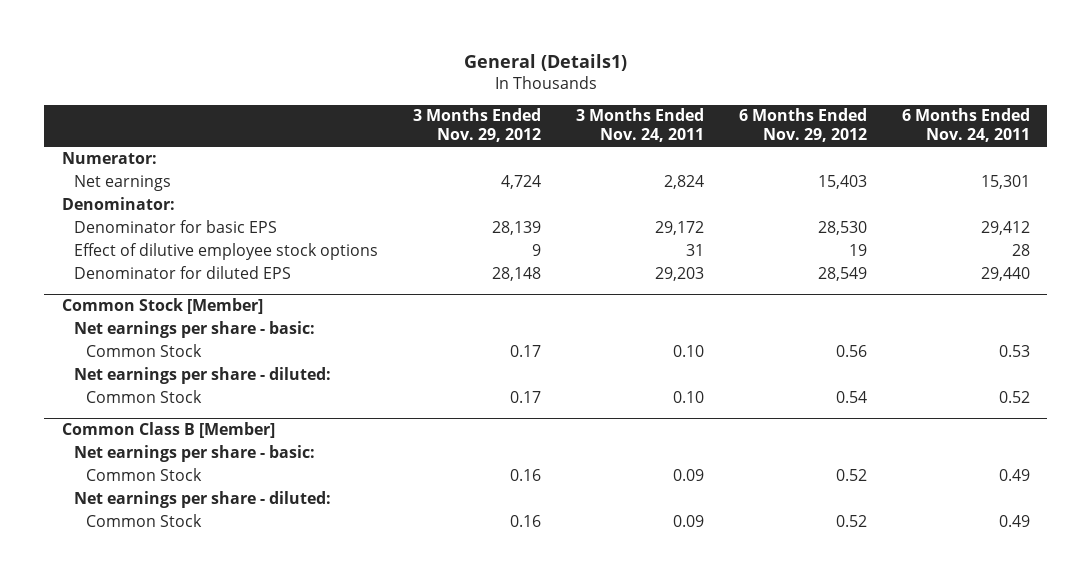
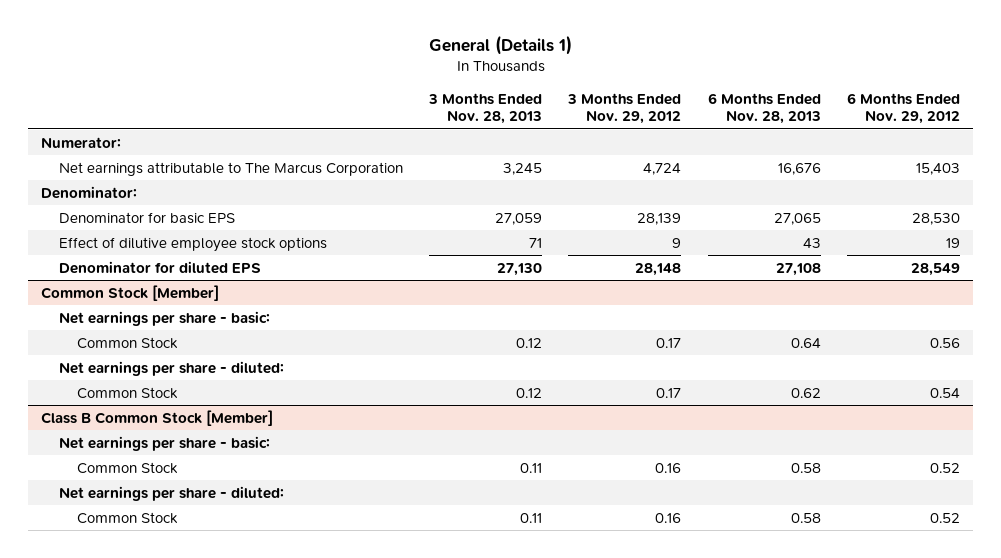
- General (Details1)
+ General (Details 1)
- | 3 Months Ended Nov. 29, 2012 | 3 Months Ended Nov. 24, 2011 | 6 Months Ended Nov. 29, 2012 | 6 Months Ended Nov. 24, 2011
+ | 3 Months Ended Nov. 28, 2013 | 3 Months Ended Nov. 29, 2012 | 6 Months Ended Nov. 28, 2013 | 6 Months Ended Nov. 29, 2012
- Net earnings | 4,724 | 2,824 | 15,403 | 15,301
+ Net earnings attributable to The Marcus Corporation | 3,245 | 4,724 | 16,676 | 15,403
- Common Class B [Member]
+ Class B Common Stock [Member]

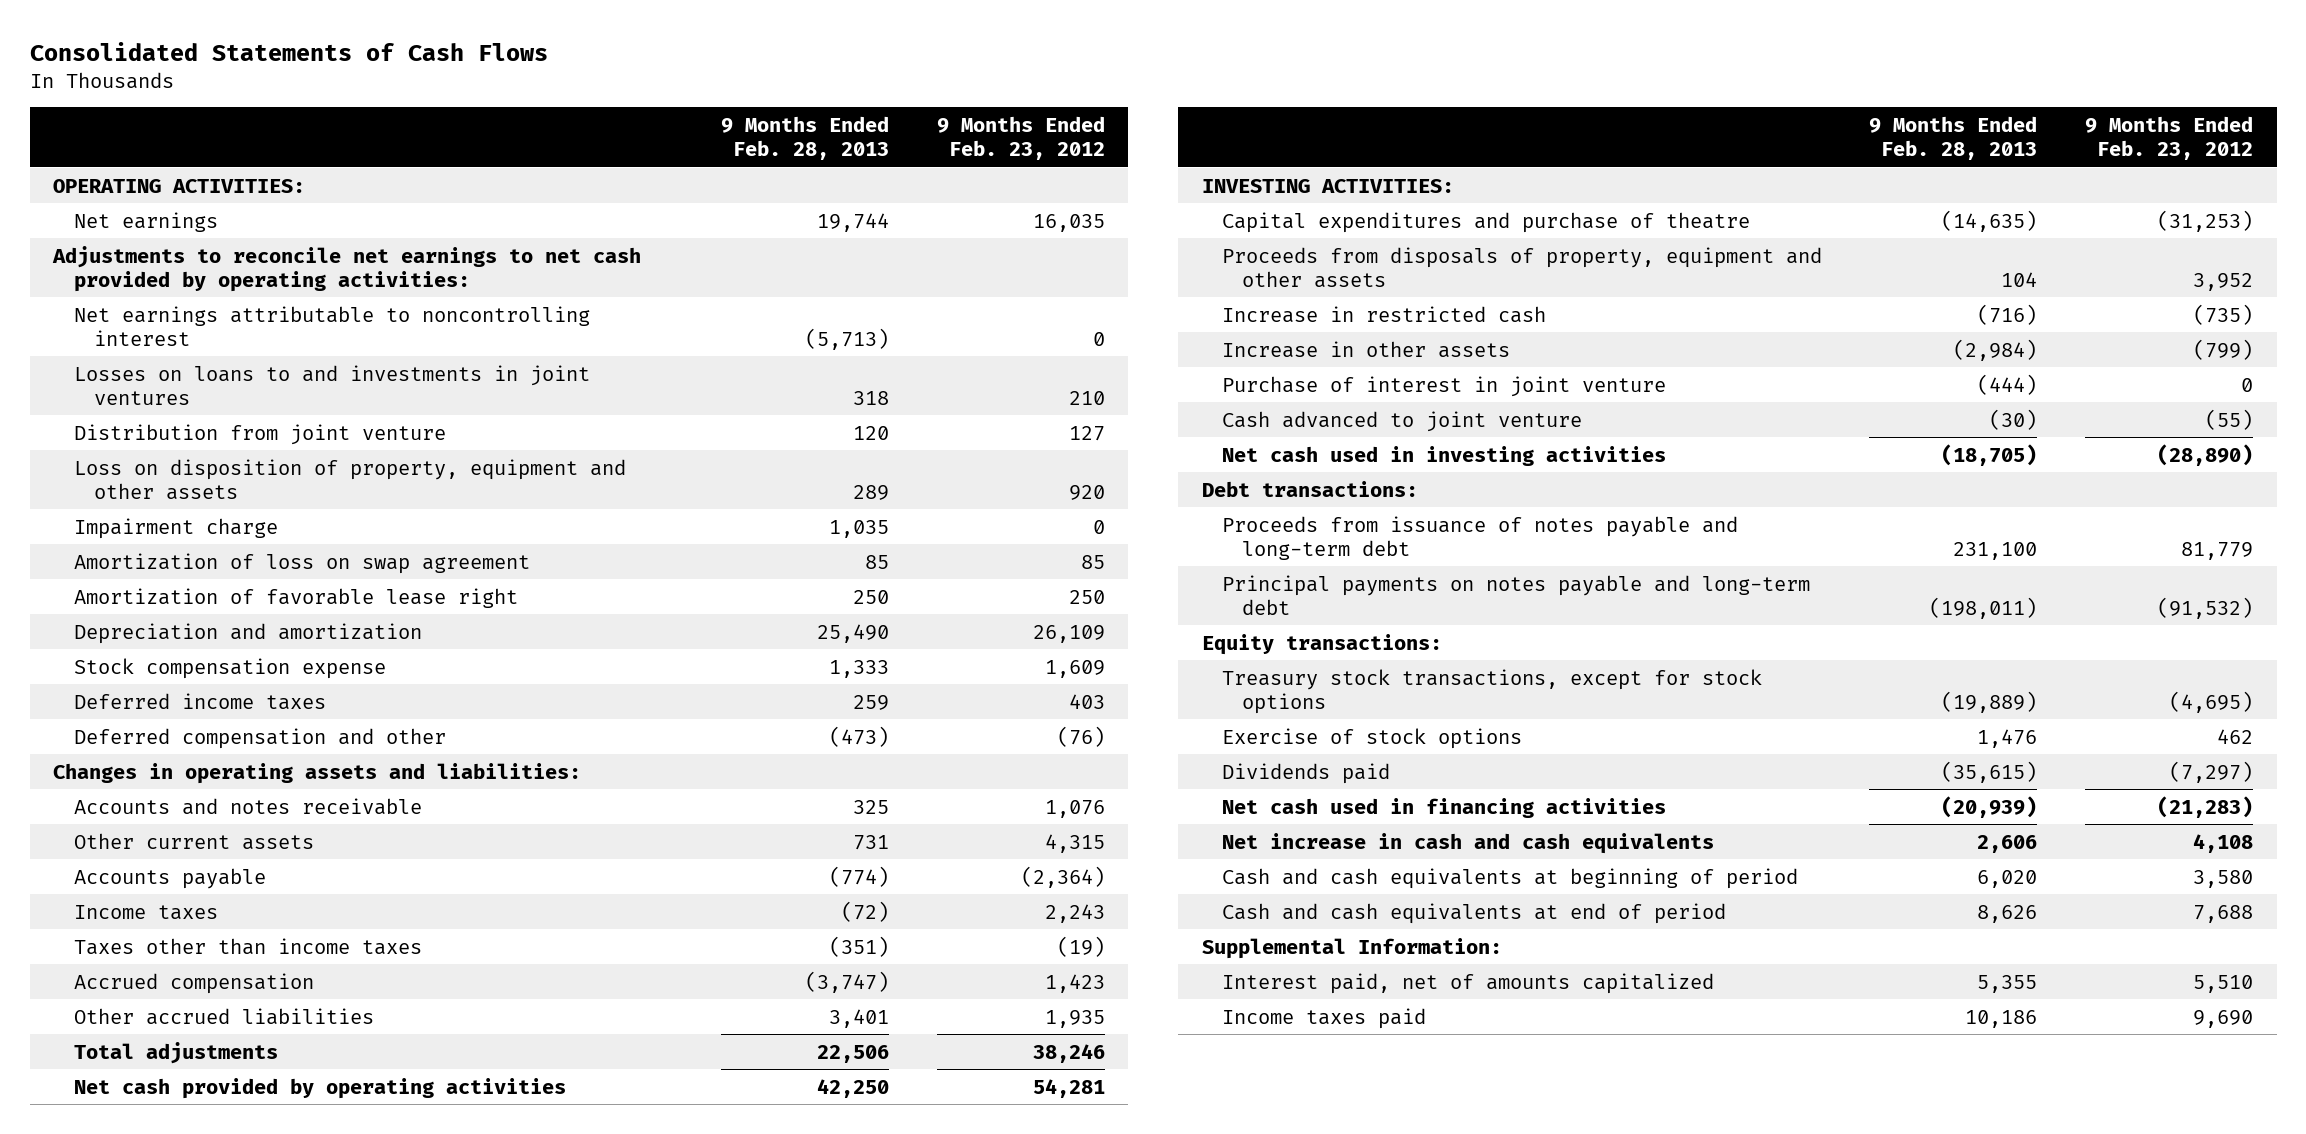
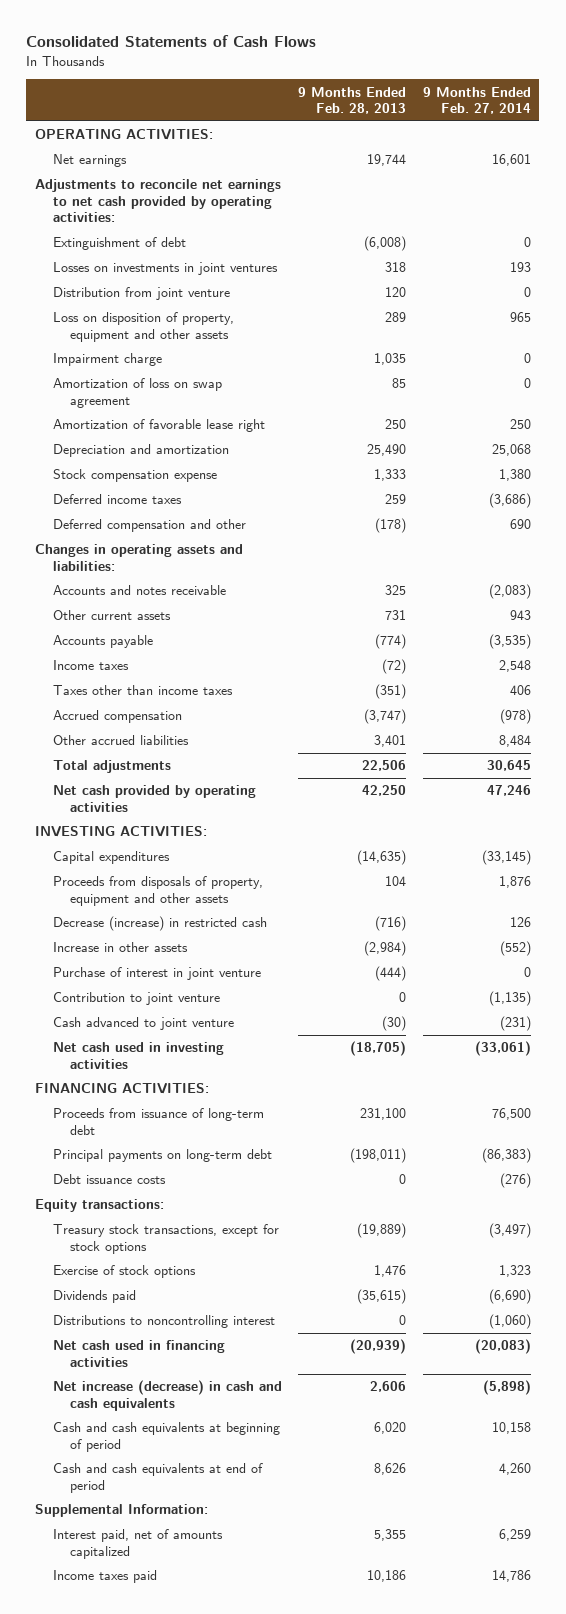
- | 9 Months Ended Feb. 28, 2013 | 9 Months Ended Feb. 23, 2012
+ | 9 Months Ended Feb. 28, 2013 | 9 Months Ended Feb. 27, 2014
- Net earnings attributable to noncontrolling interest | (5,713) | 0
- Losses on loans to and investments in joint ventures | 318 | 210
+ Extinguishment of debt | (6,008) | 0
+ Losses on investments in joint ventures | 318 | 193
- Deferred compensation and other | (473) | (76)
+ Deferred compensation and other | (178) | 690
- Capital expenditures and purchase of theatre | (14,635) | (31,253)
+ Capital expenditures | (14,635) | (33,145)
- Increase in restricted cash | (716) | (735)
+ Decrease (increase) in restricted cash | (716) | 126
+ Contribution to joint venture | 0 | (1,135)
- Debt transactions:
- Proceeds from issuance of notes payable and long-term debt | 231,100 | 81,779
- Principal payments on notes payable and long-term debt | (198,011) | (91,532)
+ FINANCING ACTIVITIES:
+ Proceeds from issuance of long-term debt | 231,100 | 76,500
+ Principal payments on long-term debt | (198,011) | (86,383)
+ Debt issuance costs | 0 | (276)
+ Distributions to noncontrolling interest | 0 | (1,060)
- Net increase in cash and cash equivalents | 2,606 | 4,108
+ Net increase (decrease) in cash and cash equivalents | 2,606 | (5,898)

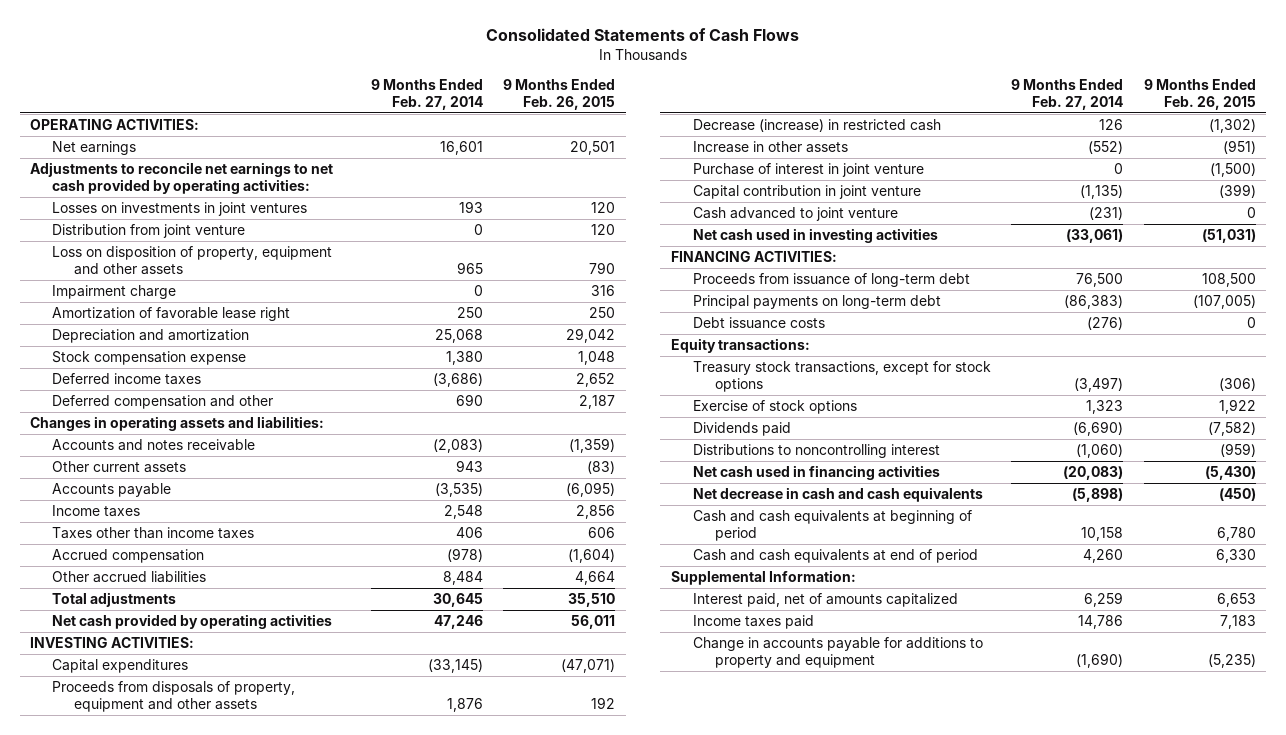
- | 9 Months Ended Feb. 28, 2013 | 9 Months Ended Feb. 27, 2014
+ | 9 Months Ended Feb. 27, 2014 | 9 Months Ended Feb. 26, 2015
- Extinguishment of debt | (6,008) | 0
- Amortization of loss on swap agreement | 85 | 0
- Contribution to joint venture | 0 | (1,135)
+ Capital contribution in joint venture | (1,135) | (399)
- Net increase (decrease) in cash and cash equivalents | 2,606 | (5,898)
+ Net decrease in cash and cash equivalents | (5,898) | (450)
+ Change in accounts payable for additions to property and equipment | (1,690) | (5,235)

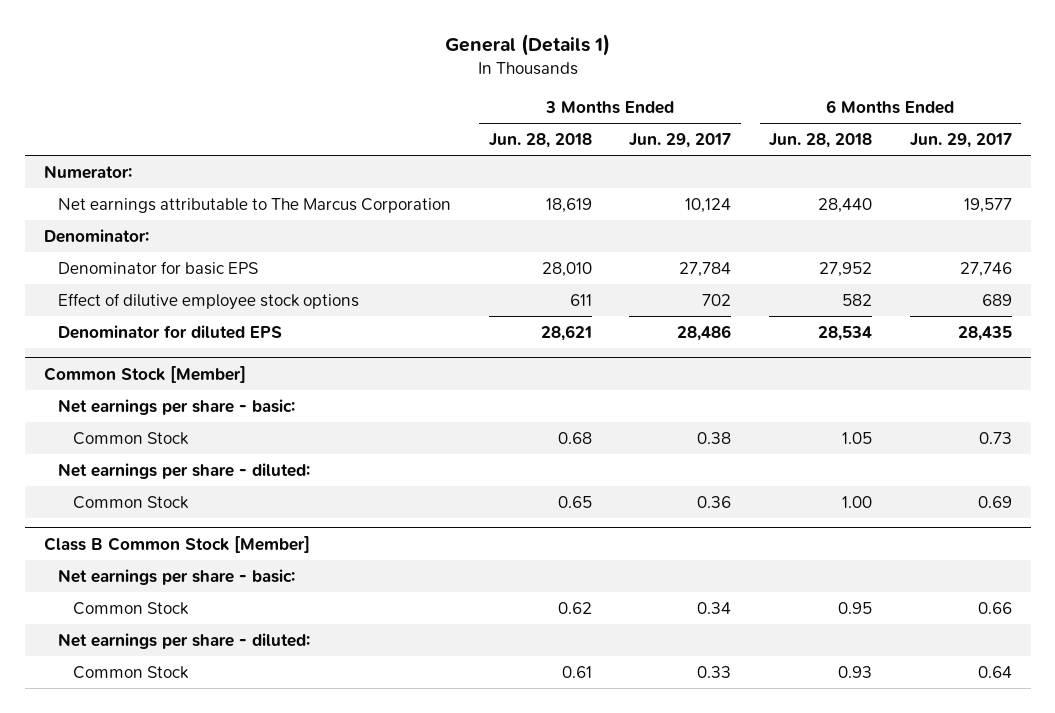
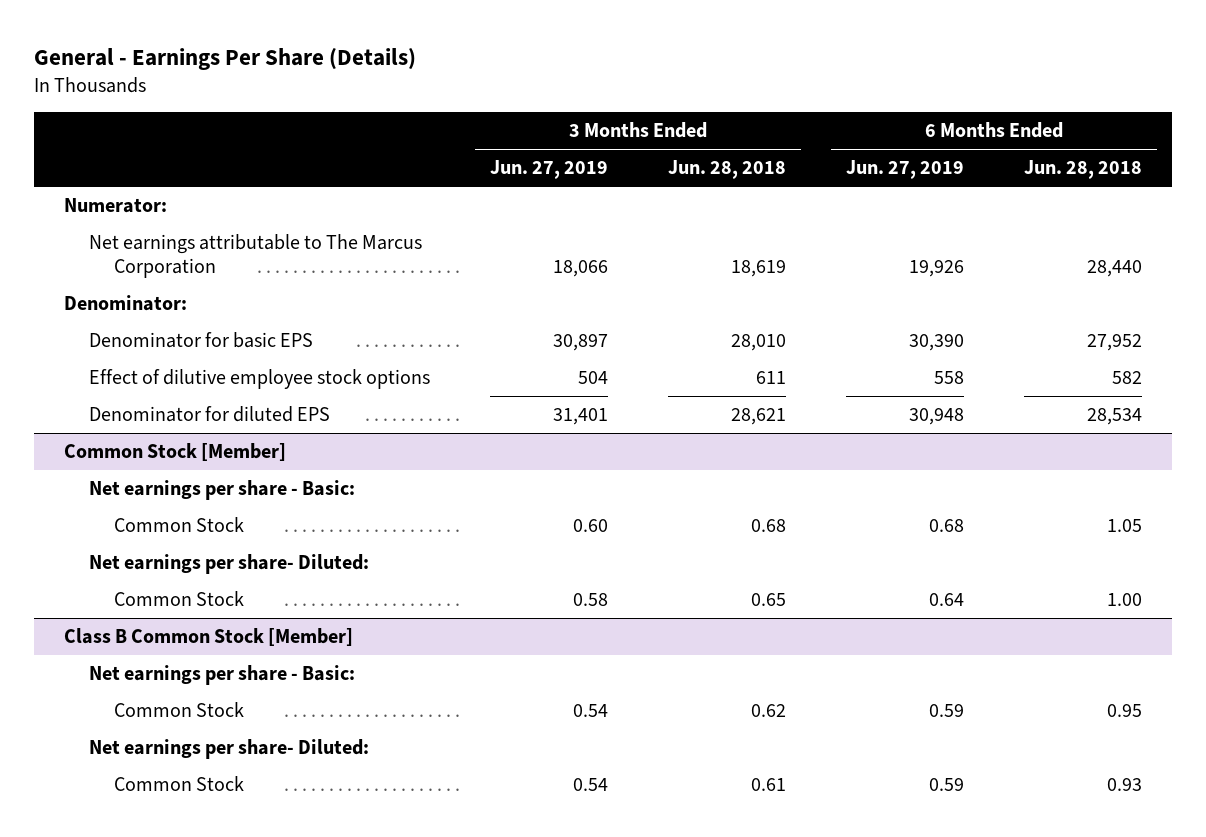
- General (Details 1)
+ General - Earnings Per Share (Details)
- | 3 Months Ended Jun. 28, 2018 | 3 Months Ended Jun. 29, 2017 | 6 Months Ended Jun. 28, 2018 | 6 Months Ended Jun. 29, 2017
+ | 3 Months Ended Jun. 27, 2019 | 3 Months Ended Jun. 28, 2018 | 6 Months Ended Jun. 27, 2019 | 6 Months Ended Jun. 28, 2018
@ Common Stock [Member]
- Net earnings per share - basic:
+ Net earnings per share - Basic:
- Net earnings per share - diluted:
+ Net earnings per share- Diluted:
@ Class B Common Stock [Member]
- Net earnings per share - basic:
+ Net earnings per share - Basic:
- Net earnings per share - diluted:
+ Net earnings per share- Diluted:

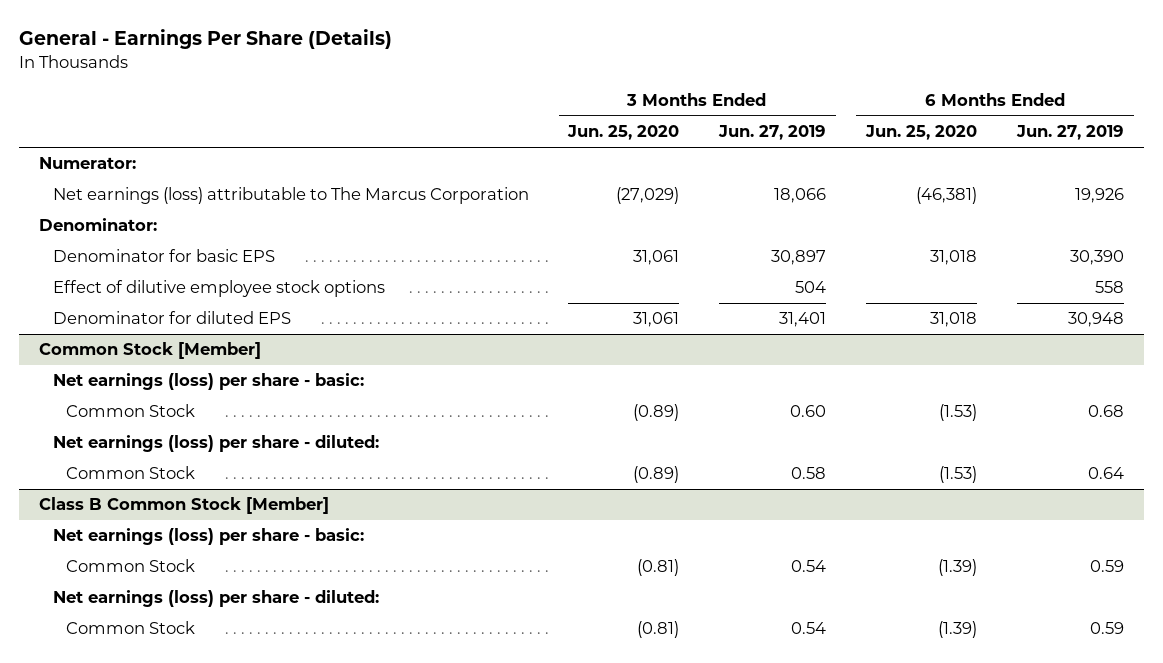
- | 3 Months Ended Jun. 27, 2019 | 3 Months Ended Jun. 28, 2018 | 6 Months Ended Jun. 27, 2019 | 6 Months Ended Jun. 28, 2018
+ | 3 Months Ended Jun. 25, 2020 | 3 Months Ended Jun. 27, 2019 | 6 Months Ended Jun. 25, 2020 | 6 Months Ended Jun. 27, 2019
- Net earnings attributable to The Marcus Corporation | 18,066 | 18,619 | 19,926 | 28,440
+ Net earnings (loss) attributable to The Marcus Corporation | (27,029) | 18,066 | (46,381) | 19,926
@ Common Stock [Member]
- Net earnings per share - Basic:
+ Net earnings (loss) per share - basic:
- Net earnings per share- Diluted:
+ Net earnings (loss) per share - diluted:
@ Class B Common Stock [Member]
- Net earnings per share - Basic:
+ Net earnings (loss) per share - basic:
- Net earnings per share- Diluted:
+ Net earnings (loss) per share - diluted:

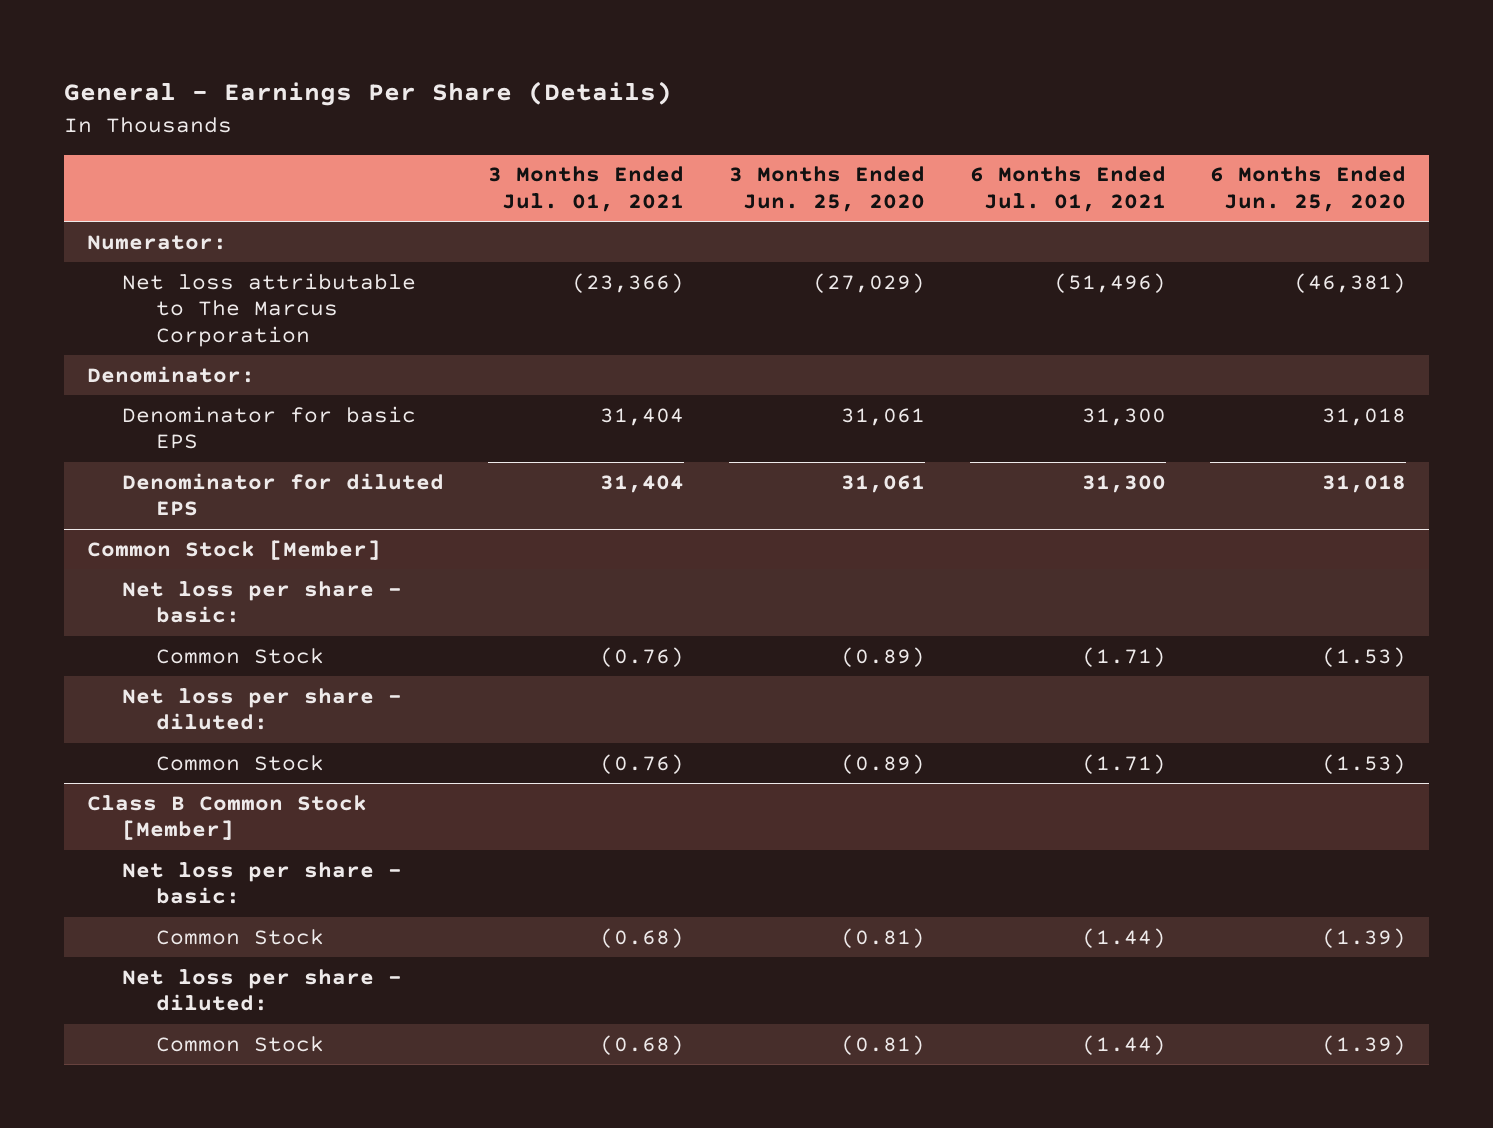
- | 3 Months Ended Jun. 25, 2020 | 3 Months Ended Jun. 27, 2019 | 6 Months Ended Jun. 25, 2020 | 6 Months Ended Jun. 27, 2019
+ | 3 Months Ended Jul. 01, 2021 | 3 Months Ended Jun. 25, 2020 | 6 Months Ended Jul. 01, 2021 | 6 Months Ended Jun. 25, 2020
- Net earnings (loss) attributable to The Marcus Corporation | (27,029) | 18,066 | (46,381) | 19,926
+ Net loss attributable to The Marcus Corporation | (23,366) | (27,029) | (51,496) | (46,381)
- Effect of dilutive employee stock options | | 504 | | 558
@ Common Stock [Member]
- Net earnings (loss) per share - basic:
+ Net loss per share - basic:
- Net earnings (loss) per share - diluted:
+ Net loss per share - diluted:
@ Class B Common Stock [Member]
- Net earnings (loss) per share - basic:
+ Net loss per share - basic:
- Net earnings (loss) per share - diluted:
+ Net loss per share - diluted:

